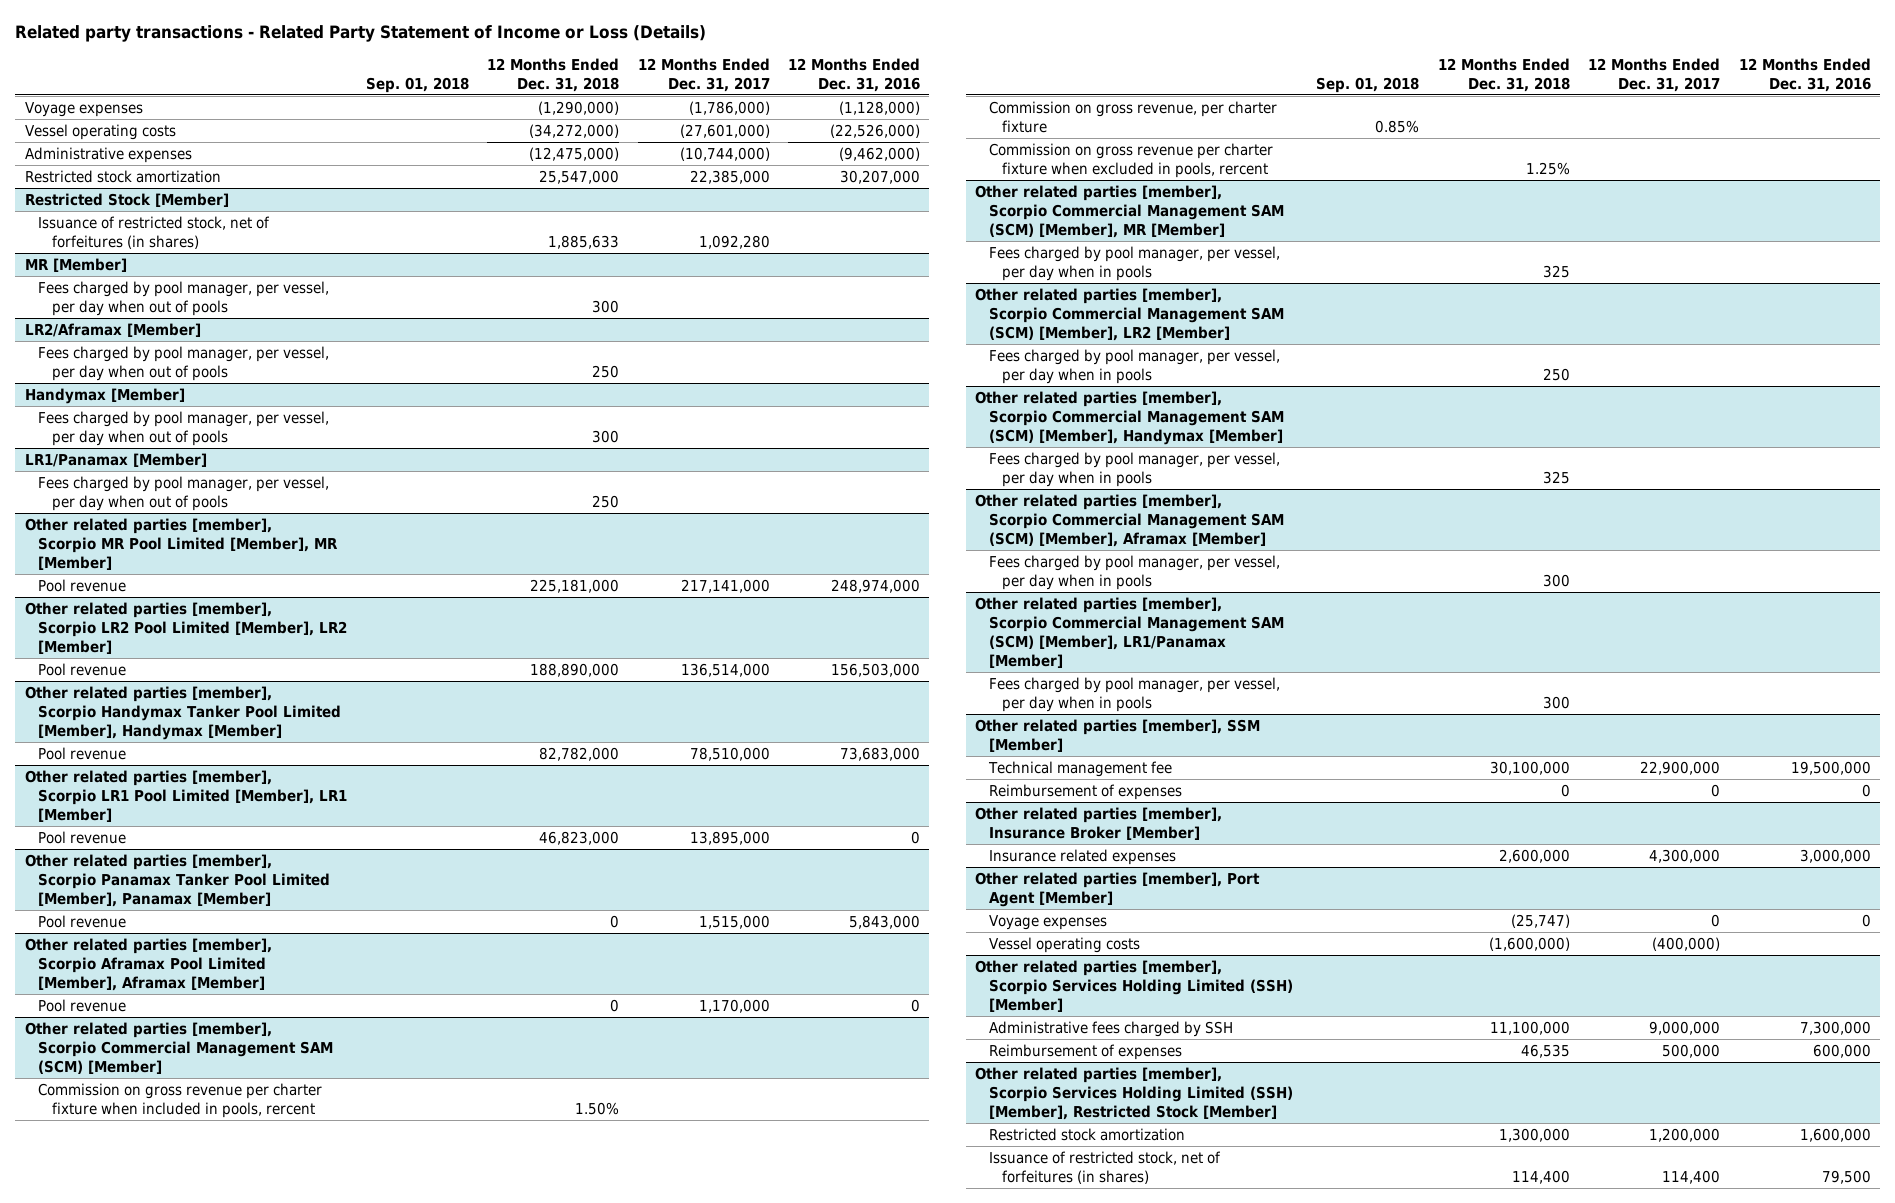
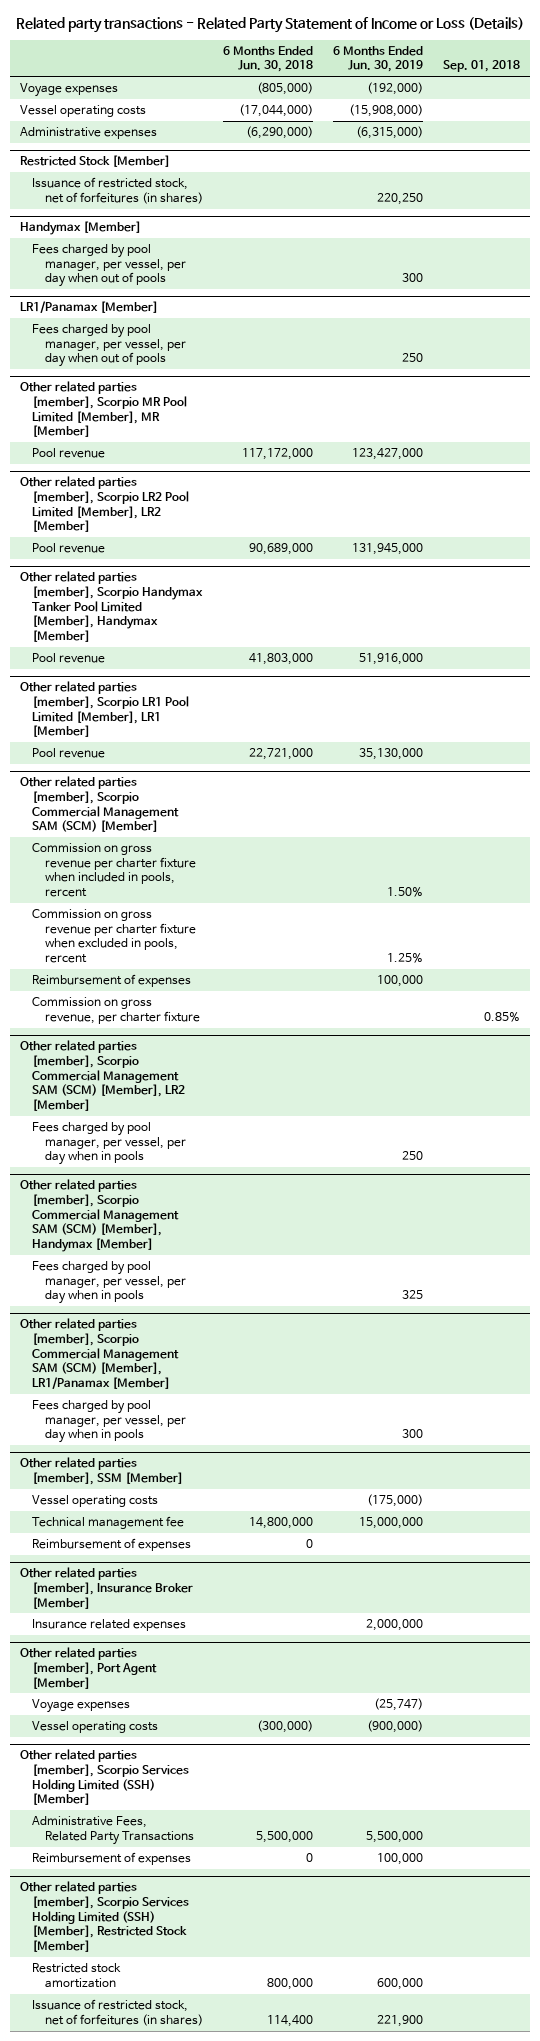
- | Sep. 01, 2018 | 12 Months Ended Dec. 31, 2018 | 12 Months Ended Dec. 31, 2017 | 12 Months Ended Dec. 31, 2016
+ | 6 Months Ended Jun. 30, 2018 | 6 Months Ended Jun. 30, 2019 | Sep. 01, 2018
- Restricted stock amortization | | 25,547,000 | 22,385,000 | 30,207,000
- MR [Member]
- Fees charged by pool manager, per vessel, per day when out of pools | | 300 | |
- LR2/Aframax [Member]
- Fees charged by pool manager, per vessel, per day when out of pools | | 250 | |
- Other related parties [member], Scorpio Panamax Tanker Pool Limited [Member], Panamax [Member]
- Pool revenue | | 0 | 1,515,000 | 5,843,000
- Other related parties [member], Scorpio Aframax Pool Limited [Member], Aframax [Member]
- Pool revenue | | 0 | 1,170,000 | 0
- Other related parties [member], Scorpio Commercial Management SAM (SCM) [Member], MR [Member]
- Fees charged by pool manager, per vessel, per day when in pools | | 325 | |
@ Other related parties [member], Scorpio Commercial Management SAM (SCM) [Member]
+ Reimbursement of expenses | | 100,000 |
moved down: Commission on gross revenue, per charter fixture | | | 0.85%
- Other related parties [member], Scorpio Commercial Management SAM (SCM) [Member], Aframax [Member]
- Fees charged by pool manager, per vessel, per day when in pools | | 300 | |
@ Other related parties [member], SSM [Member]
+ Vessel operating costs | | (175,000) |
@ Other related parties [member], Scorpio Services Holding Limited (SSH) [Member]
- Administrative fees charged by SSH | | 11,100,000 | 9,000,000 | 7,300,000
+ Administrative Fees, Related Party Transactions | 5,500,000 | 5,500,000 |

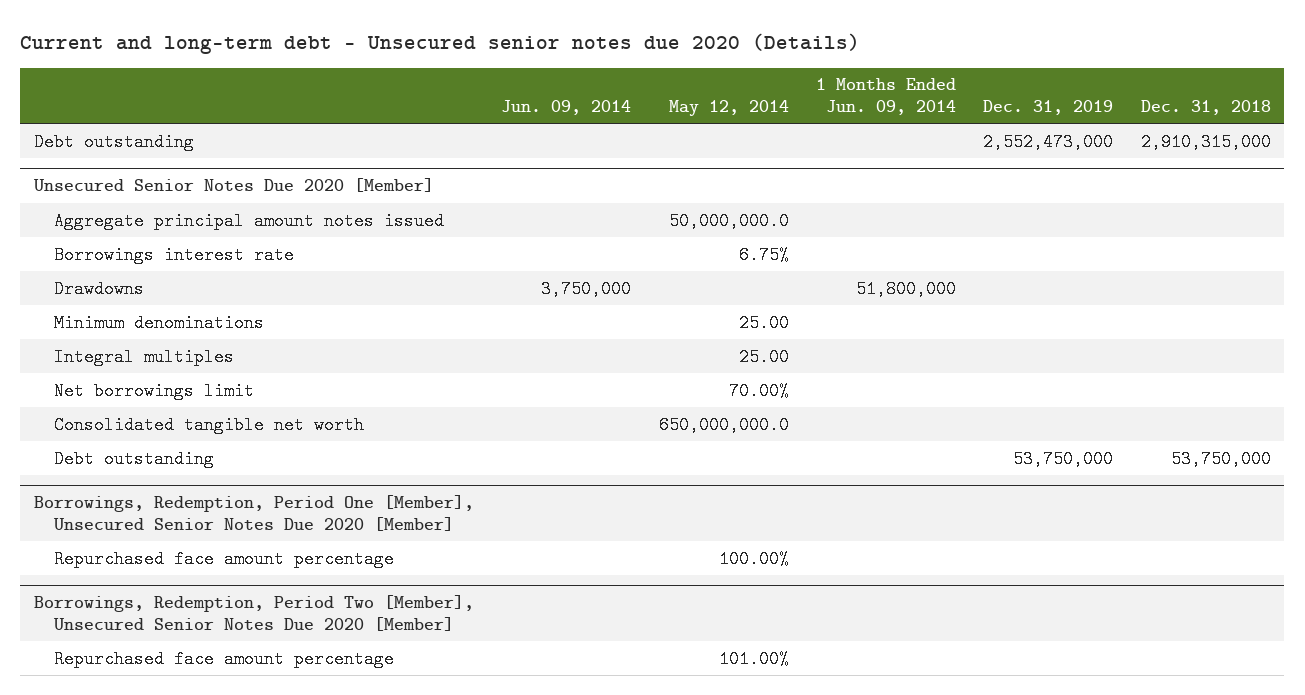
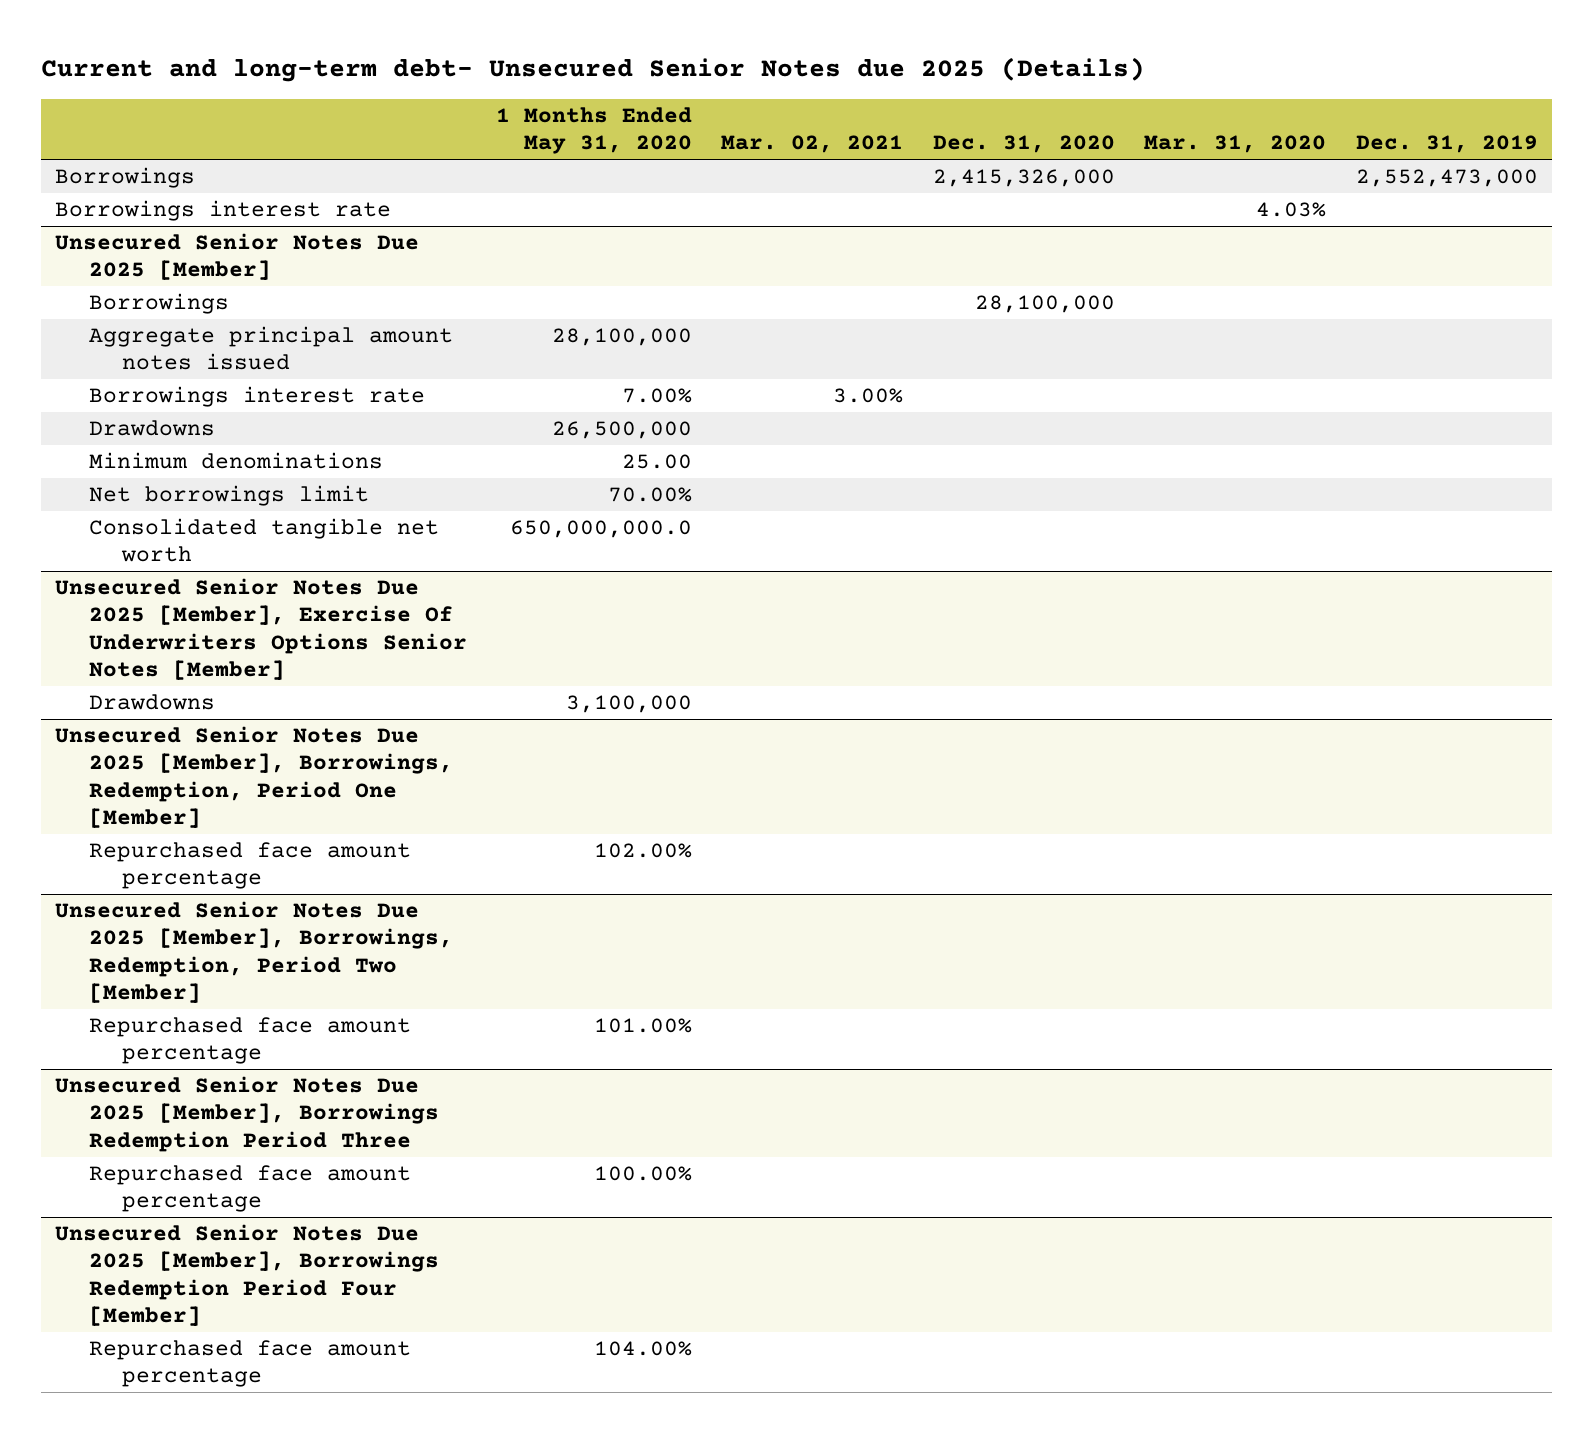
- Current and long-term debt - Unsecured senior notes due 2020 (Details)
+ Current and long-term debt- Unsecured Senior Notes due 2025 (Details)
- | Jun. 09, 2014 | May 12, 2014 | 1 Months Ended Jun. 09, 2014 | Dec. 31, 2019 | Dec. 31, 2018
+ | 1 Months Ended May 31, 2020 | Mar. 02, 2021 | Dec. 31, 2020 | Mar. 31, 2020 | Dec. 31, 2019
- Debt outstanding | | | | 2,552,473,000 | 2,910,315,000
- Unsecured Senior Notes Due 2020 [Member]
- Aggregate principal amount notes issued | | 50,000,000.0 | | |
- Borrowings interest rate | | 6.75% | | |
- Drawdowns | 3,750,000 | | 51,800,000 | |
- Minimum denominations | | 25.00 | | |
- Integral multiples | | 25.00 | | |
- Net borrowings limit | | 70.00% | | |
- Consolidated tangible net worth | | 650,000,000.0 | | |
- Debt outstanding | | | | 53,750,000 | 53,750,000
- Borrowings, Redemption, Period One [Member], Unsecured Senior Notes Due 2020 [Member]
+ Borrowings | | | 2,415,326,000 | | 2,552,473,000
+ Borrowings interest rate | | | | 4.03% |
+ Unsecured Senior Notes Due 2025 [Member]
+ Borrowings | | | 28,100,000 | |
+ Aggregate principal amount notes issued | 28,100,000 | | | |
+ Borrowings interest rate | 7.00% | 3.00% | | |
+ Drawdowns | 26,500,000 | | | |
+ Minimum denominations | 25.00 | | | |
+ Net borrowings limit | 70.00% | | | |
+ Consolidated tangible net worth | 650,000,000.0 | | | |
+ Unsecured Senior Notes Due 2025 [Member], Exercise Of Underwriters Options Senior Notes [Member]
+ Drawdowns | 3,100,000 | | | |
+ Unsecured Senior Notes Due 2025 [Member], Borrowings, Redemption, Period One [Member]
- Borrowings, Redemption, Period Two [Member], Unsecured Senior Notes Due 2020 [Member]
+ Unsecured Senior Notes Due 2025 [Member], Borrowings, Redemption, Period Two [Member]
+ Unsecured Senior Notes Due 2025 [Member], Borrowings Redemption Period Three
+ Repurchased face amount percentage | 100.00% | | | |
+ Unsecured Senior Notes Due 2025 [Member], Borrowings Redemption Period Four [Member]
+ Repurchased face amount percentage | 104.00% | | | |

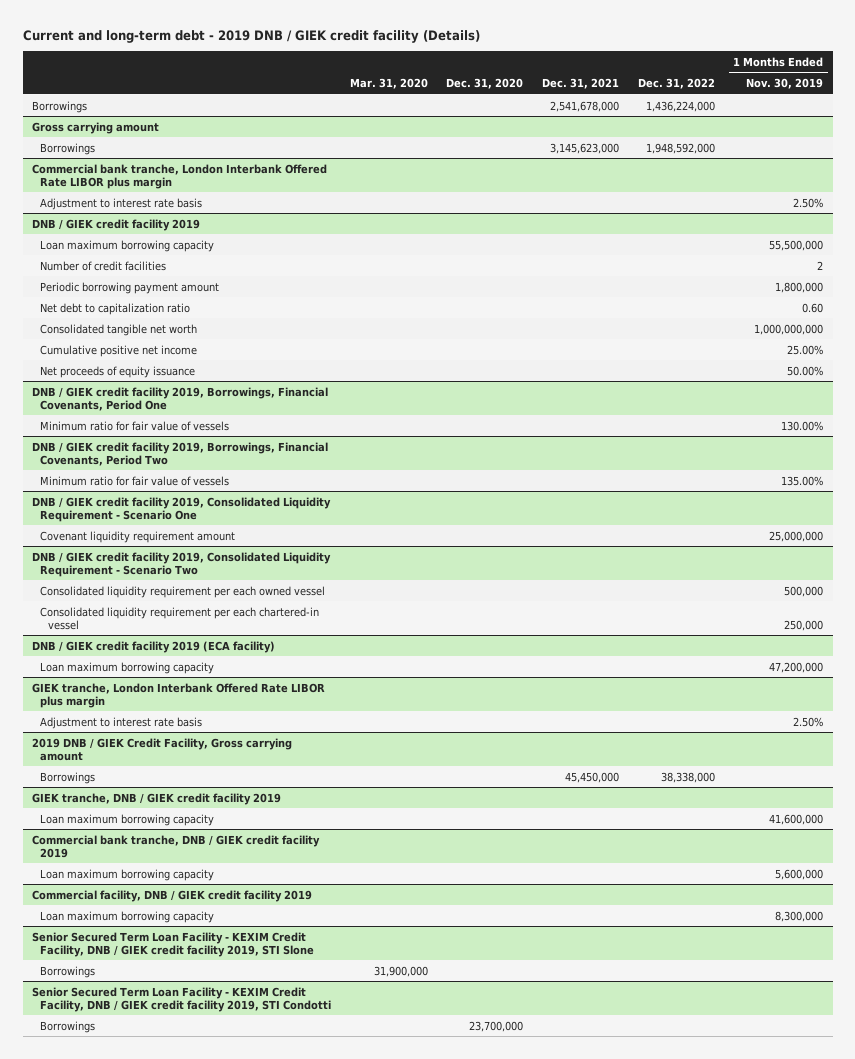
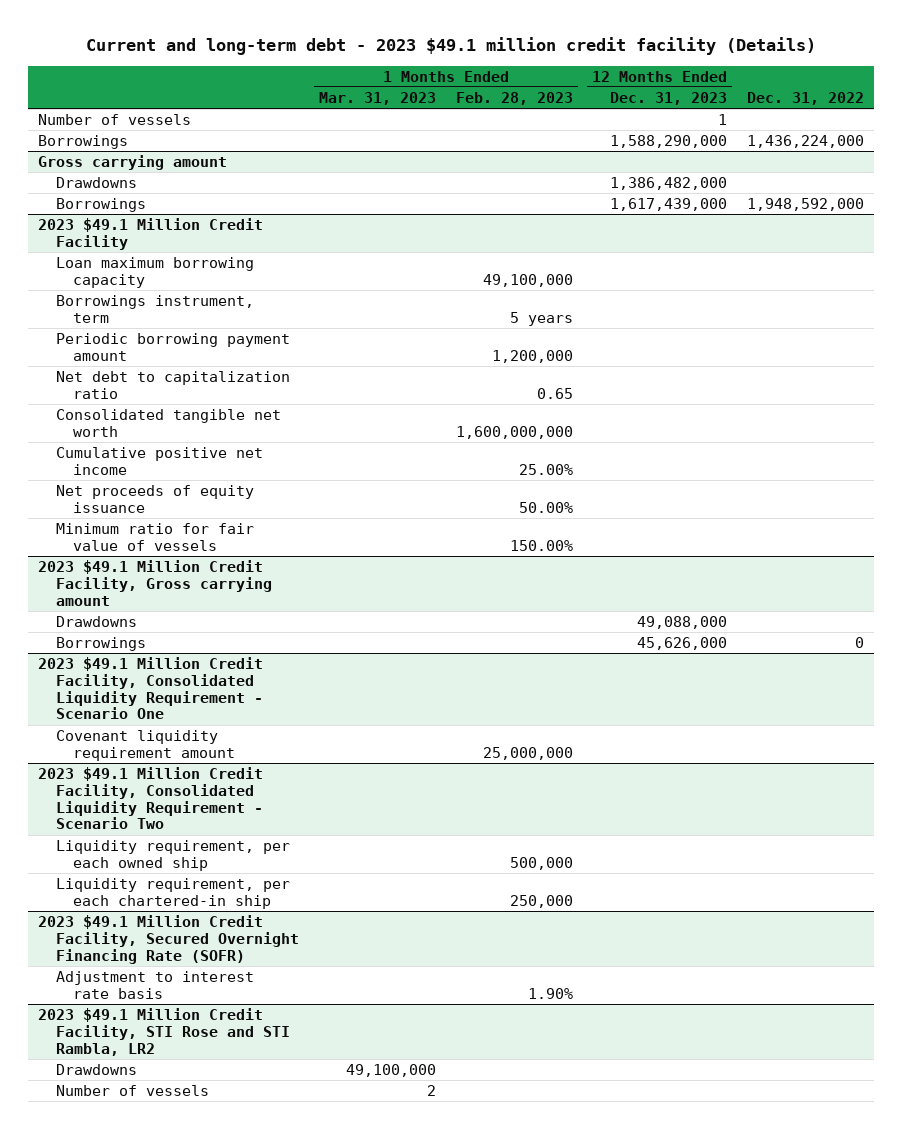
- Current and long-term debt - 2019 DNB / GIEK credit facility (Details)
+ Current and long-term debt - 2023 $49.1 million credit facility (Details)
- | Mar. 31, 2020 | Dec. 31, 2020 | Dec. 31, 2021 | Dec. 31, 2022 | 1 Months Ended Nov. 30, 2019
+ | 1 Months Ended Mar. 31, 2023 | 1 Months Ended Feb. 28, 2023 | 12 Months Ended Dec. 31, 2023 | Dec. 31, 2022
+ Number of vessels | | | 1 |
@ Gross carrying amount
+ Drawdowns | | | 1,386,482,000 |
- Commercial bank tranche, London Interbank Offered Rate LIBOR plus margin
- Adjustment to interest rate basis | | | | | 2.50%
- DNB / GIEK credit facility 2019
- Loan maximum borrowing capacity | | | | | 55,500,000
- Number of credit facilities | | | | | 2
- Periodic borrowing payment amount | | | | | 1,800,000
- Net debt to capitalization ratio | | | | | 0.60
- Consolidated tangible net worth | | | | | 1,000,000,000
- Cumulative positive net income | | | | | 25.00%
- Net proceeds of equity issuance | | | | | 50.00%
- DNB / GIEK credit facility 2019, Borrowings, Financial Covenants, Period One
- Minimum ratio for fair value of vessels | | | | | 130.00%
- DNB / GIEK credit facility 2019, Borrowings, Financial Covenants, Period Two
- Minimum ratio for fair value of vessels | | | | | 135.00%
- DNB / GIEK credit facility 2019, Consolidated Liquidity Requirement - Scenario One
+ 2023 $49.1 Million Credit Facility
+ Loan maximum borrowing capacity | | 49,100,000 | |
+ Borrowings instrument, term | | 5 years | |
+ Periodic borrowing payment amount | | 1,200,000 | |
+ Net debt to capitalization ratio | | 0.65 | |
+ Consolidated tangible net worth | | 1,600,000,000 | |
+ Cumulative positive net income | | 25.00% | |
+ Net proceeds of equity issuance | | 50.00% | |
+ Minimum ratio for fair value of vessels | | 150.00% | |
+ 2023 $49.1 Million Credit Facility, Gross carrying amount
+ Drawdowns | | | 49,088,000 |
+ Borrowings | | | 45,626,000 | 0
+ 2023 $49.1 Million Credit Facility, Consolidated Liquidity Requirement - Scenario One
- DNB / GIEK credit facility 2019, Consolidated Liquidity Requirement - Scenario Two
- Consolidated liquidity requirement per each owned vessel | | | | | 500,000
- Consolidated liquidity requirement per each chartered-in vessel | | | | | 250,000
- DNB / GIEK credit facility 2019 (ECA facility)
- Loan maximum borrowing capacity | | | | | 47,200,000
- GIEK tranche, London Interbank Offered Rate LIBOR plus margin
- Adjustment to interest rate basis | | | | | 2.50%
- 2019 DNB / GIEK Credit Facility, Gross carrying amount
- Borrowings | | | 45,450,000 | 38,338,000 |
- GIEK tranche, DNB / GIEK credit facility 2019
- Loan maximum borrowing capacity | | | | | 41,600,000
- Commercial bank tranche, DNB / GIEK credit facility 2019
- Loan maximum borrowing capacity | | | | | 5,600,000
- Commercial facility, DNB / GIEK credit facility 2019
- Loan maximum borrowing capacity | | | | | 8,300,000
- Senior Secured Term Loan Facility - KEXIM Credit Facility, DNB / GIEK credit facility 2019, STI Slone
- Borrowings | 31,900,000 | | | |
- Senior Secured Term Loan Facility - KEXIM Credit Facility, DNB / GIEK credit facility 2019, STI Condotti
- Borrowings | | 23,700,000 | | |
+ 2023 $49.1 Million Credit Facility, Consolidated Liquidity Requirement - Scenario Two
+ Liquidity requirement, per each owned ship | | 500,000 | |
+ Liquidity requirement, per each chartered-in ship | | 250,000 | |
+ 2023 $49.1 Million Credit Facility, Secured Overnight Financing Rate (SOFR)
+ Adjustment to interest rate basis | | 1.90% | |
+ 2023 $49.1 Million Credit Facility, STI Rose and STI Rambla, LR2
+ Drawdowns | 49,100,000 | | |
+ Number of vessels | 2 | | |

